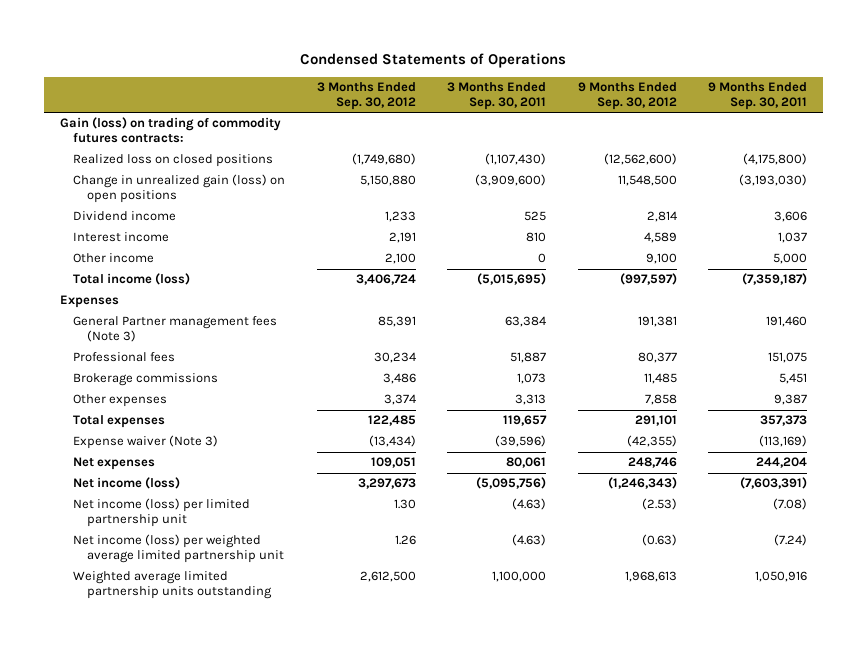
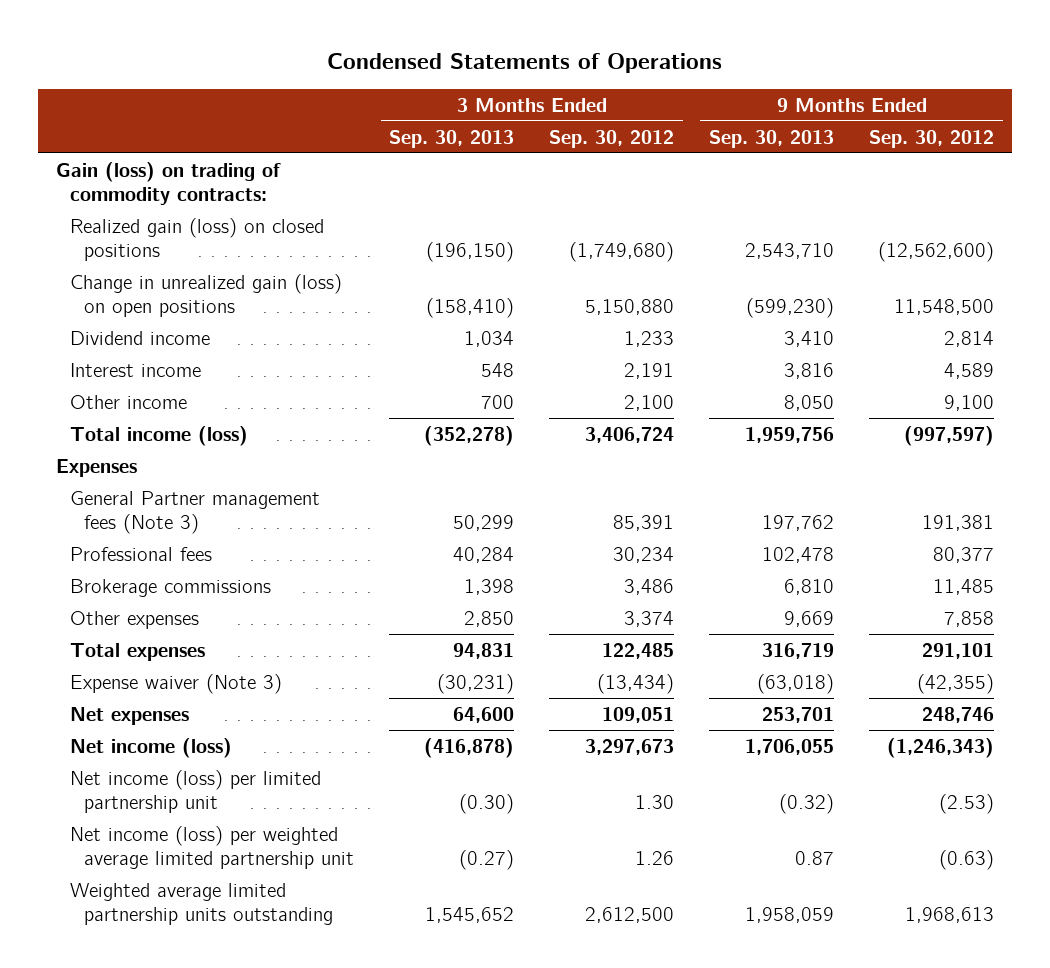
- | 3 Months Ended Sep. 30, 2012 | 3 Months Ended Sep. 30, 2011 | 9 Months Ended Sep. 30, 2012 | 9 Months Ended Sep. 30, 2011
+ | 3 Months Ended Sep. 30, 2013 | 3 Months Ended Sep. 30, 2012 | 9 Months Ended Sep. 30, 2013 | 9 Months Ended Sep. 30, 2012
- Gain (loss) on trading of commodity futures contracts:
- Realized loss on closed positions | (1,749,680) | (1,107,430) | (12,562,600) | (4,175,800)
+ Gain (loss) on trading of commodity contracts:
+ Realized gain (loss) on closed positions | (196,150) | (1,749,680) | 2,543,710 | (12,562,600)

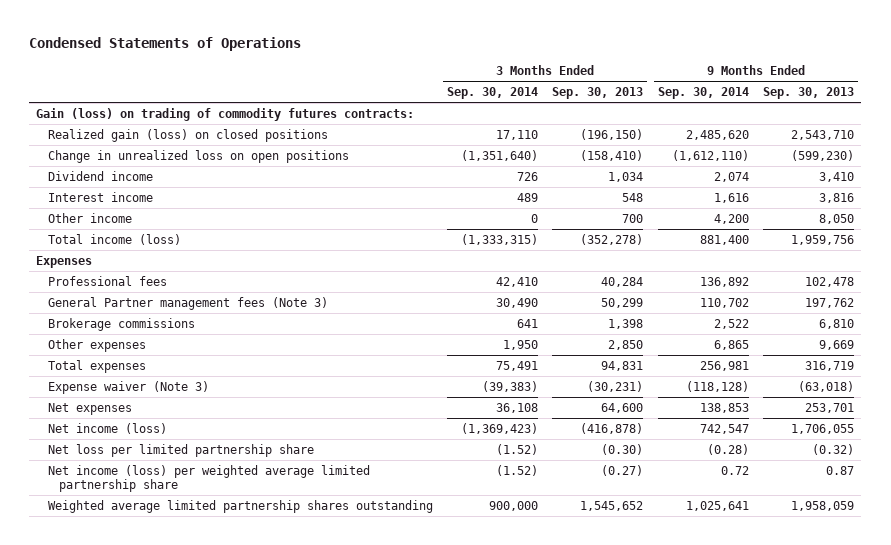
- | 3 Months Ended Sep. 30, 2013 | 3 Months Ended Sep. 30, 2012 | 9 Months Ended Sep. 30, 2013 | 9 Months Ended Sep. 30, 2012
+ | 3 Months Ended Sep. 30, 2014 | 3 Months Ended Sep. 30, 2013 | 9 Months Ended Sep. 30, 2014 | 9 Months Ended Sep. 30, 2013
- Gain (loss) on trading of commodity contracts:
+ Gain (loss) on trading of commodity futures contracts:
- Change in unrealized gain (loss) on open positions | (158,410) | 5,150,880 | (599,230) | 11,548,500
+ Change in unrealized loss on open positions | (1,351,640) | (158,410) | (1,612,110) | (599,230)
moved down: General Partner management fees (Note 3) | 30,490 | 50,299 | 110,702 | 197,762
- Net income (loss) per limited partnership unit | (0.30) | 1.30 | (0.32) | (2.53)
- Net income (loss) per weighted average limited partnership unit | (0.27) | 1.26 | 0.87 | (0.63)
- Weighted average limited partnership units outstanding | 1,545,652 | 2,612,500 | 1,958,059 | 1,968,613
+ Net loss per limited partnership share | (1.52) | (0.30) | (0.28) | (0.32)
+ Net income (loss) per weighted average limited partnership share | (1.52) | (0.27) | 0.72 | 0.87
+ Weighted average limited partnership shares outstanding | 900,000 | 1,545,652 | 1,025,641 | 1,958,059

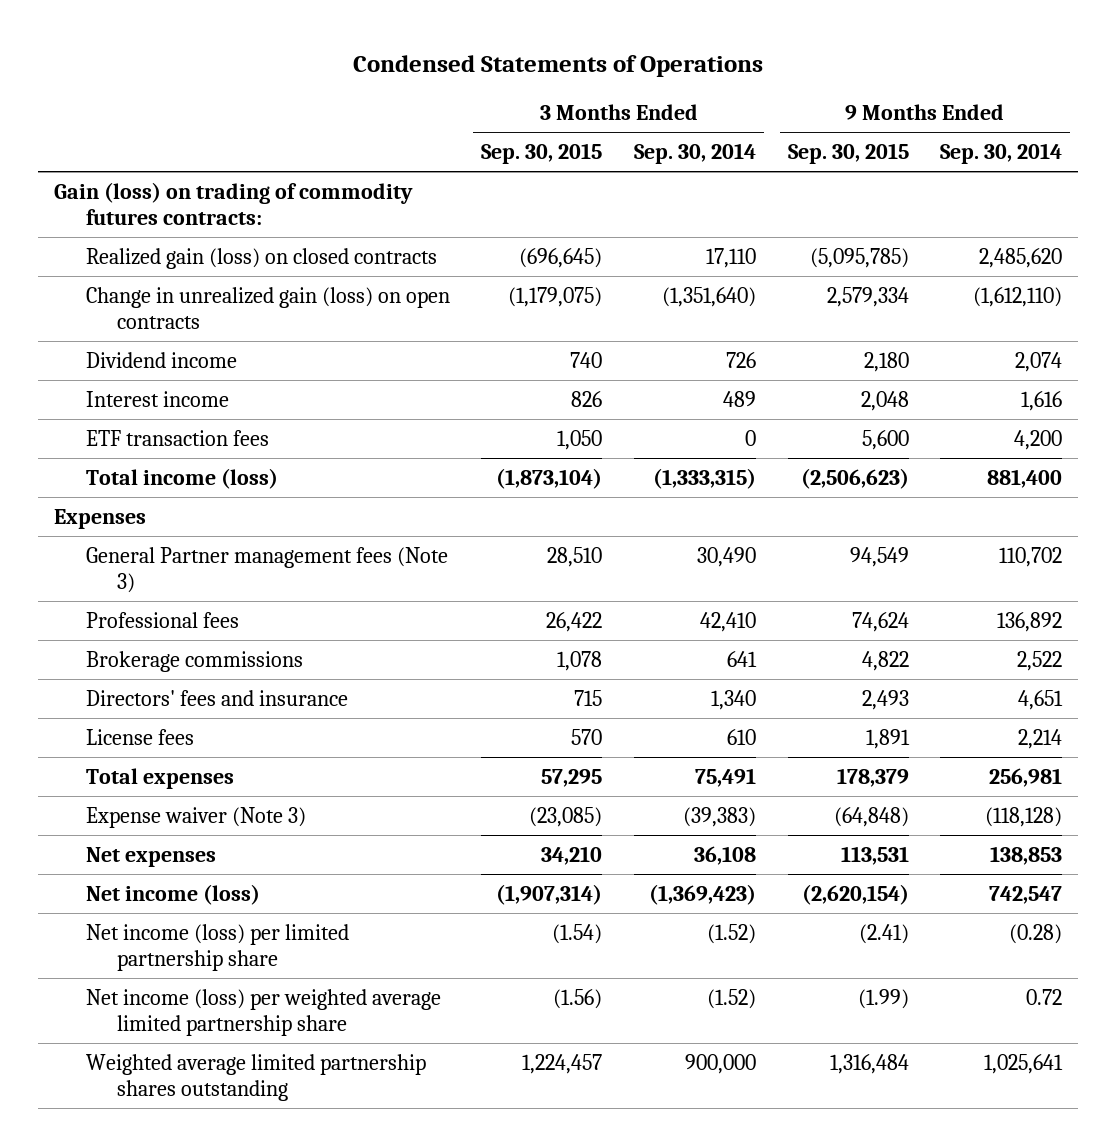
- | 3 Months Ended Sep. 30, 2014 | 3 Months Ended Sep. 30, 2013 | 9 Months Ended Sep. 30, 2014 | 9 Months Ended Sep. 30, 2013
+ | 3 Months Ended Sep. 30, 2015 | 3 Months Ended Sep. 30, 2014 | 9 Months Ended Sep. 30, 2015 | 9 Months Ended Sep. 30, 2014
- Realized gain (loss) on closed positions | 17,110 | (196,150) | 2,485,620 | 2,543,710
- Change in unrealized loss on open positions | (1,351,640) | (158,410) | (1,612,110) | (599,230)
+ Realized gain (loss) on closed contracts | (696,645) | 17,110 | (5,095,785) | 2,485,620
+ Change in unrealized gain (loss) on open contracts | (1,179,075) | (1,351,640) | 2,579,334 | (1,612,110)
- Other income | 0 | 700 | 4,200 | 8,050
+ ETF transaction fees | 1,050 | 0 | 5,600 | 4,200
moved down: Professional fees | 26,422 | 42,410 | 74,624 | 136,892
- Other expenses | 1,950 | 2,850 | 6,865 | 9,669
+ Directors' fees and insurance | 715 | 1,340 | 2,493 | 4,651
+ License fees | 570 | 610 | 1,891 | 2,214
- Net loss per limited partnership share | (1.52) | (0.30) | (0.28) | (0.32)
+ Net income (loss) per limited partnership share | (1.54) | (1.52) | (2.41) | (0.28)

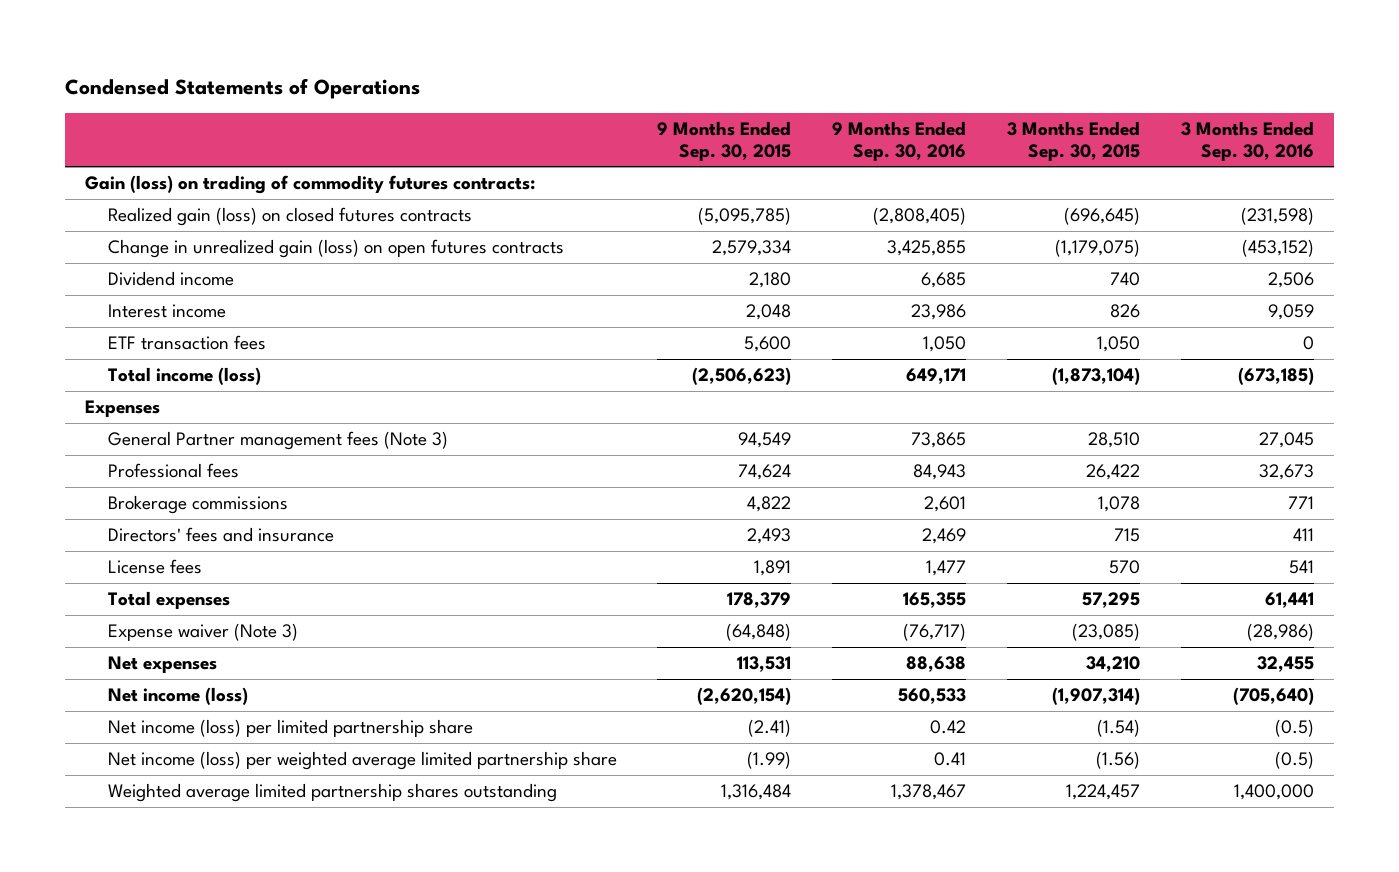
- | 3 Months Ended Sep. 30, 2015 | 3 Months Ended Sep. 30, 2014 | 9 Months Ended Sep. 30, 2015 | 9 Months Ended Sep. 30, 2014
+ | 9 Months Ended Sep. 30, 2015 | 9 Months Ended Sep. 30, 2016 | 3 Months Ended Sep. 30, 2015 | 3 Months Ended Sep. 30, 2016
- Realized gain (loss) on closed contracts | (696,645) | 17,110 | (5,095,785) | 2,485,620
- Change in unrealized gain (loss) on open contracts | (1,179,075) | (1,351,640) | 2,579,334 | (1,612,110)
+ Realized gain (loss) on closed futures contracts | (5,095,785) | (2,808,405) | (696,645) | (231,598)
+ Change in unrealized gain (loss) on open futures contracts | 2,579,334 | 3,425,855 | (1,179,075) | (453,152)

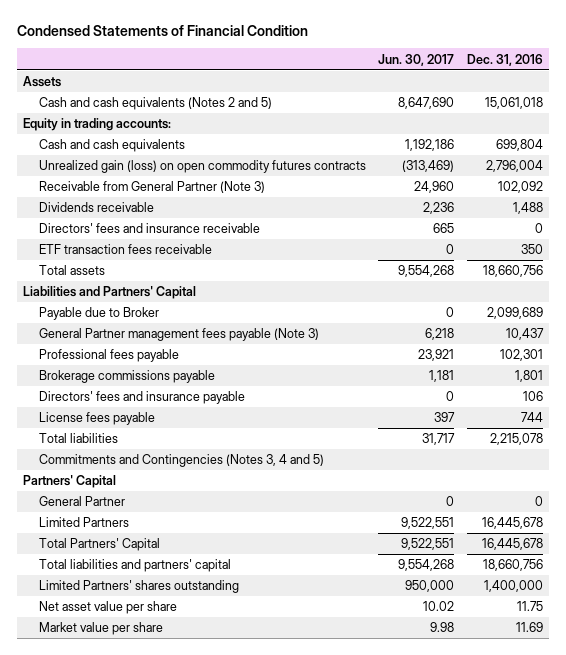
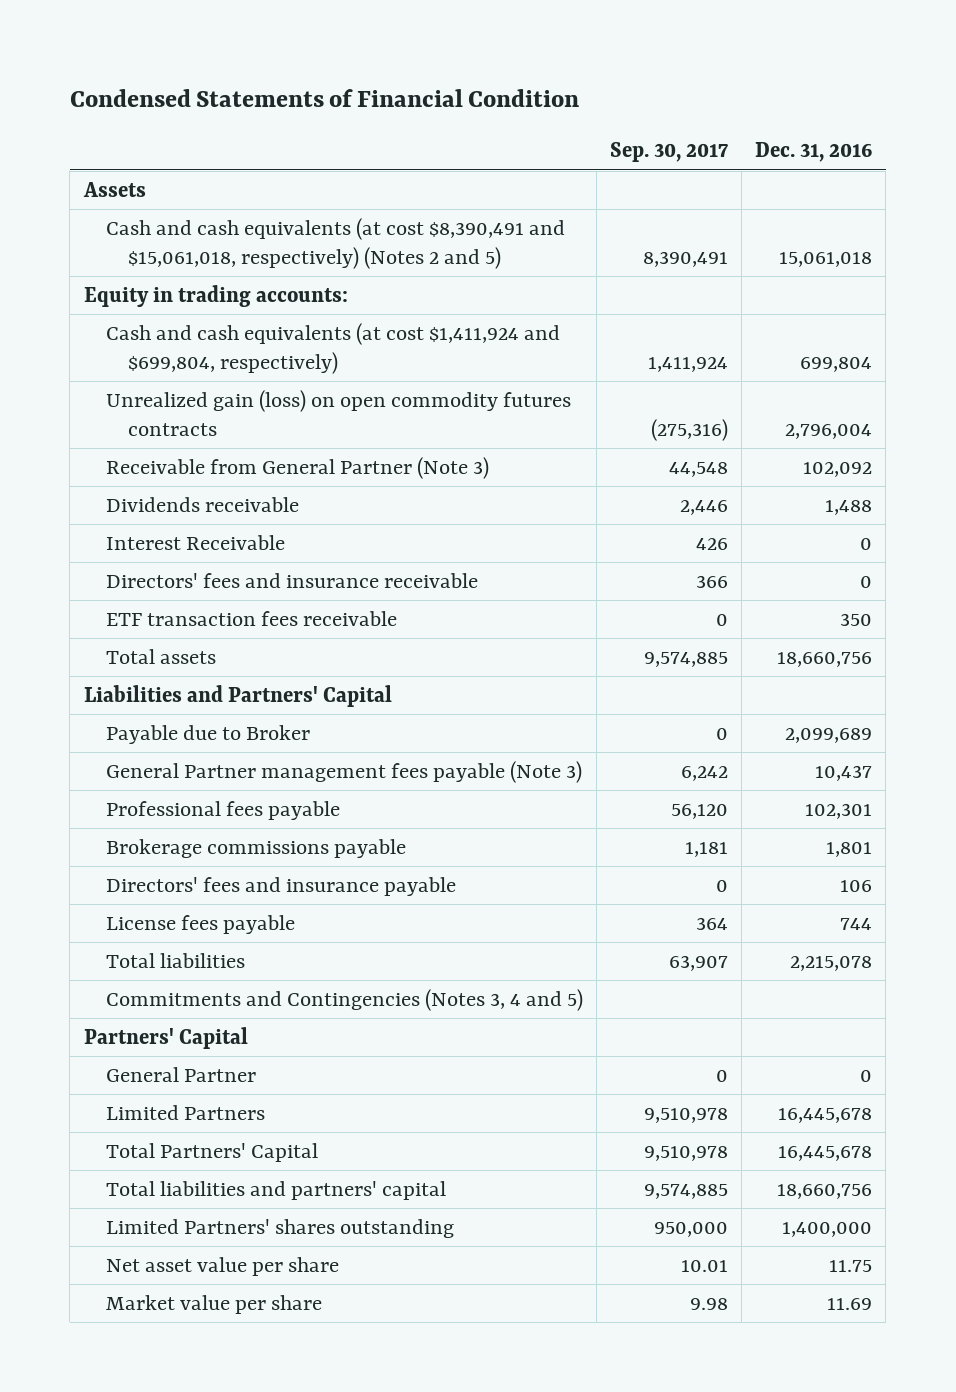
- | Jun. 30, 2017 | Dec. 31, 2016
+ | Sep. 30, 2017 | Dec. 31, 2016
- Cash and cash equivalents (Notes 2 and 5) | 8,647,690 | 15,061,018
+ Cash and cash equivalents (at cost $8,390,491 and $15,061,018, respectively) (Notes 2 and 5) | 8,390,491 | 15,061,018
- Cash and cash equivalents | 1,192,186 | 699,804
+ Cash and cash equivalents (at cost $1,411,924 and $699,804, respectively) | 1,411,924 | 699,804
+ Interest Receivable | 426 | 0

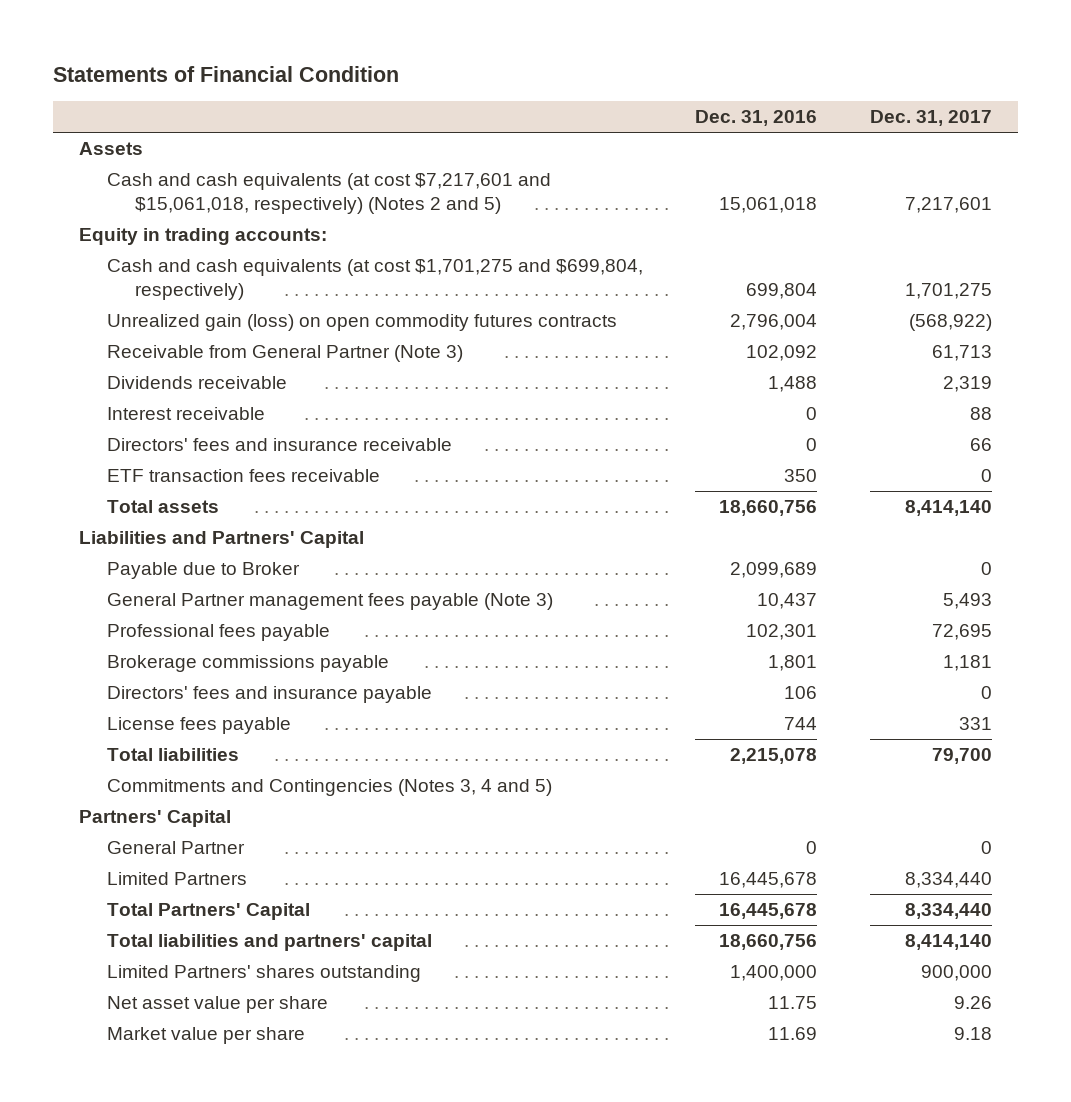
- Condensed Statements of Financial Condition
+ Statements of Financial Condition
- | Sep. 30, 2017 | Dec. 31, 2016
+ | Dec. 31, 2016 | Dec. 31, 2017
- Cash and cash equivalents (at cost $8,390,491 and $15,061,018, respectively) (Notes 2 and 5) | 8,390,491 | 15,061,018
+ Cash and cash equivalents (at cost $7,217,601 and $15,061,018, respectively) (Notes 2 and 5) | 15,061,018 | 7,217,601
- Cash and cash equivalents (at cost $1,411,924 and $699,804, respectively) | 1,411,924 | 699,804
+ Cash and cash equivalents (at cost $1,701,275 and $699,804, respectively) | 699,804 | 1,701,275
- Interest Receivable | 426 | 0
+ Interest receivable | 0 | 88

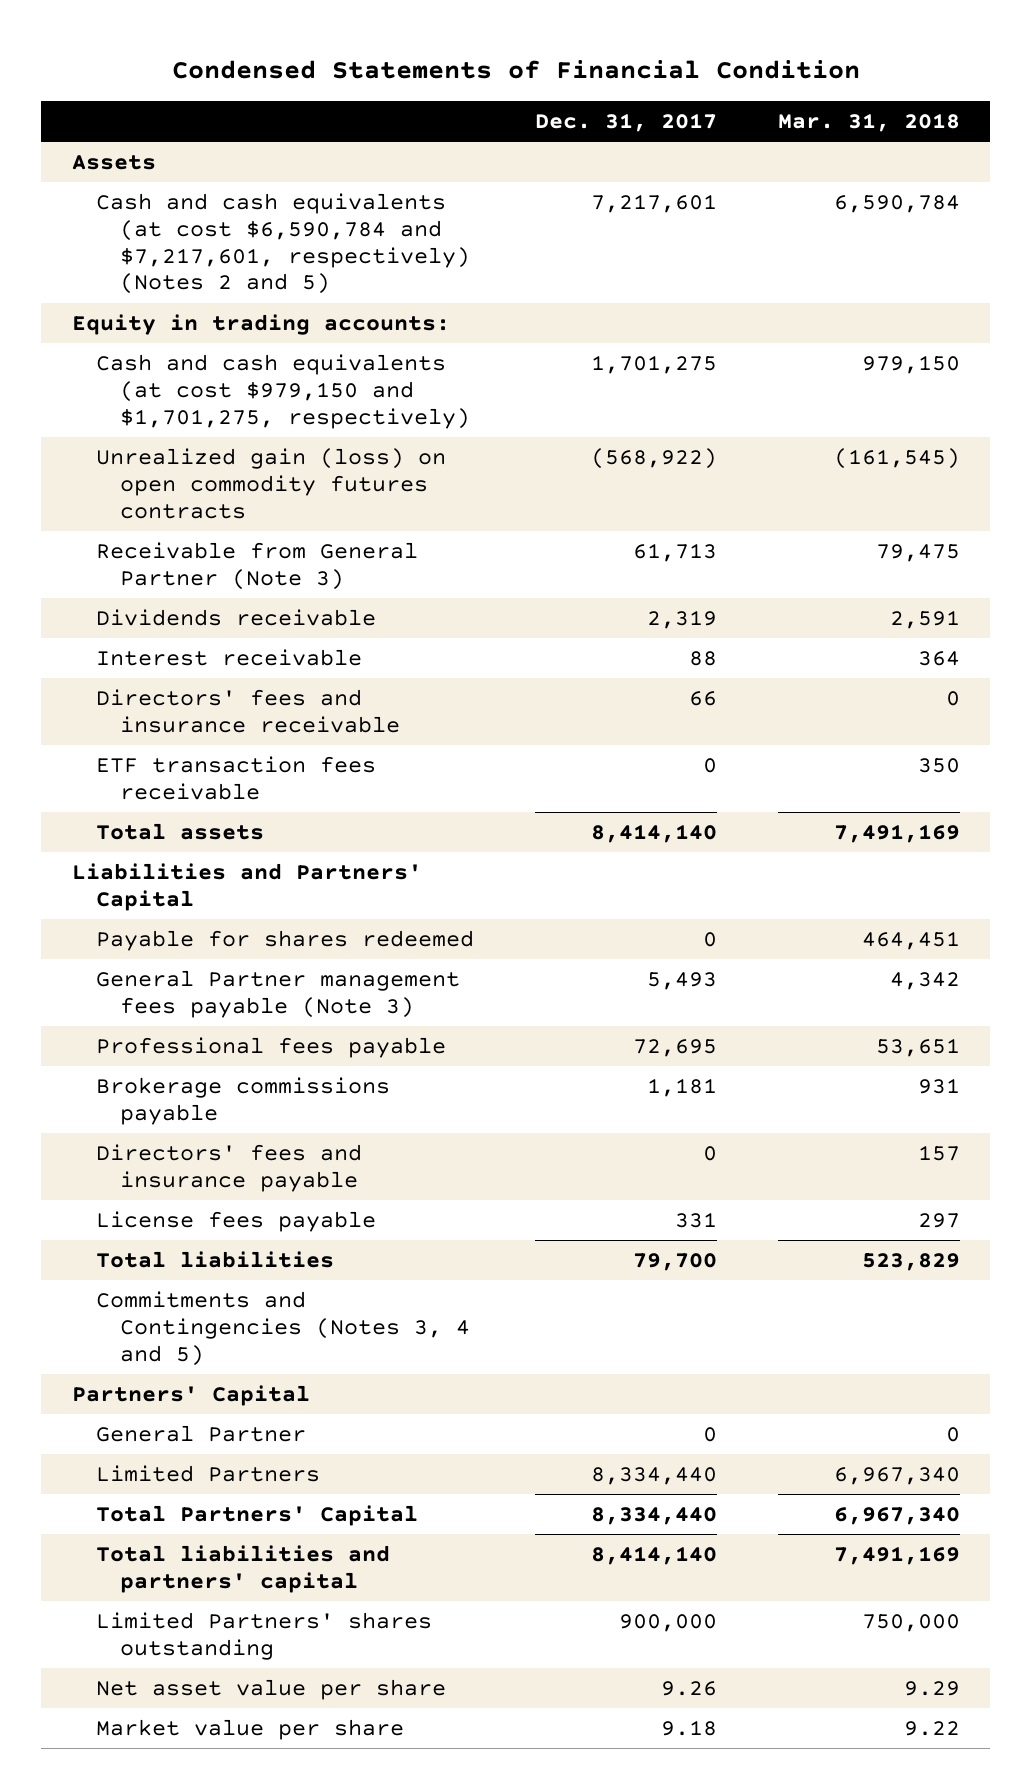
- Statements of Financial Condition
+ Condensed Statements of Financial Condition
- | Dec. 31, 2016 | Dec. 31, 2017
+ | Dec. 31, 2017 | Mar. 31, 2018
- Cash and cash equivalents (at cost $7,217,601 and $15,061,018, respectively) (Notes 2 and 5) | 15,061,018 | 7,217,601
+ Cash and cash equivalents (at cost $6,590,784 and $7,217,601, respectively) (Notes 2 and 5) | 7,217,601 | 6,590,784
- Cash and cash equivalents (at cost $1,701,275 and $699,804, respectively) | 699,804 | 1,701,275
+ Cash and cash equivalents (at cost $979,150 and $1,701,275, respectively) | 1,701,275 | 979,150
- Payable due to Broker | 2,099,689 | 0
+ Payable for shares redeemed | 0 | 464,451

